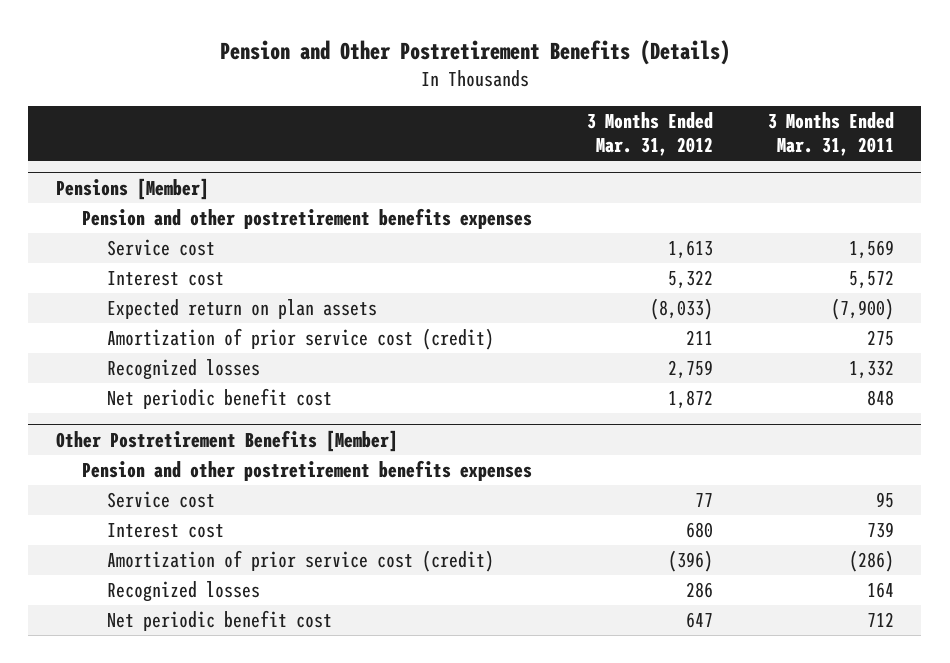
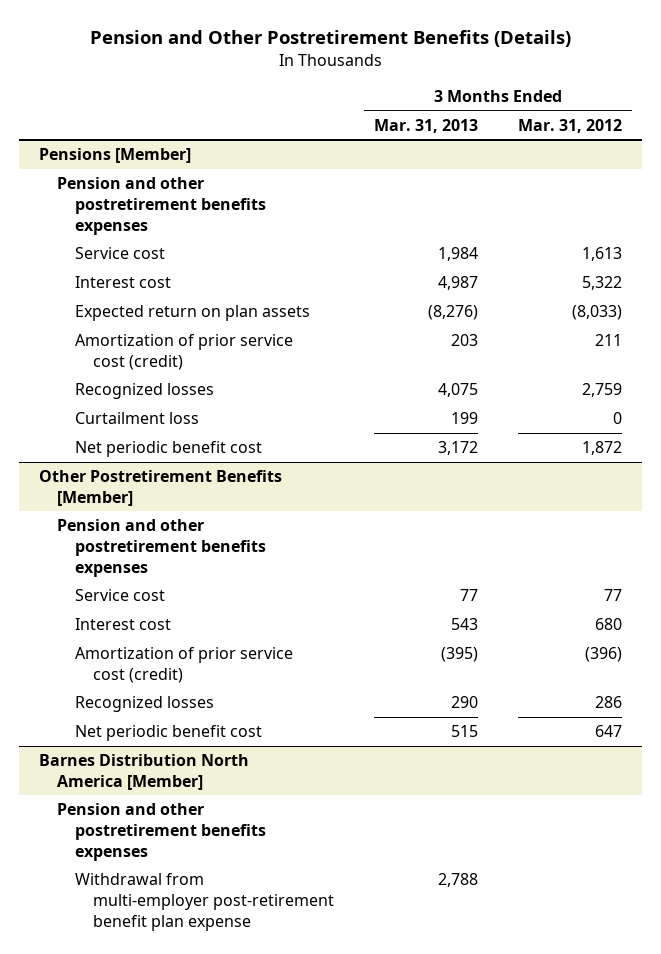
- | 3 Months Ended Mar. 31, 2012 | 3 Months Ended Mar. 31, 2011
+ | 3 Months Ended Mar. 31, 2013 | 3 Months Ended Mar. 31, 2012
@ Pensions [Member]
+ Curtailment loss | 199 | 0
+ Barnes Distribution North America [Member]
+ Pension and other postretirement benefits expenses
+ Withdrawal from multi-employer post-retirement benefit plan expense | 2,788 |

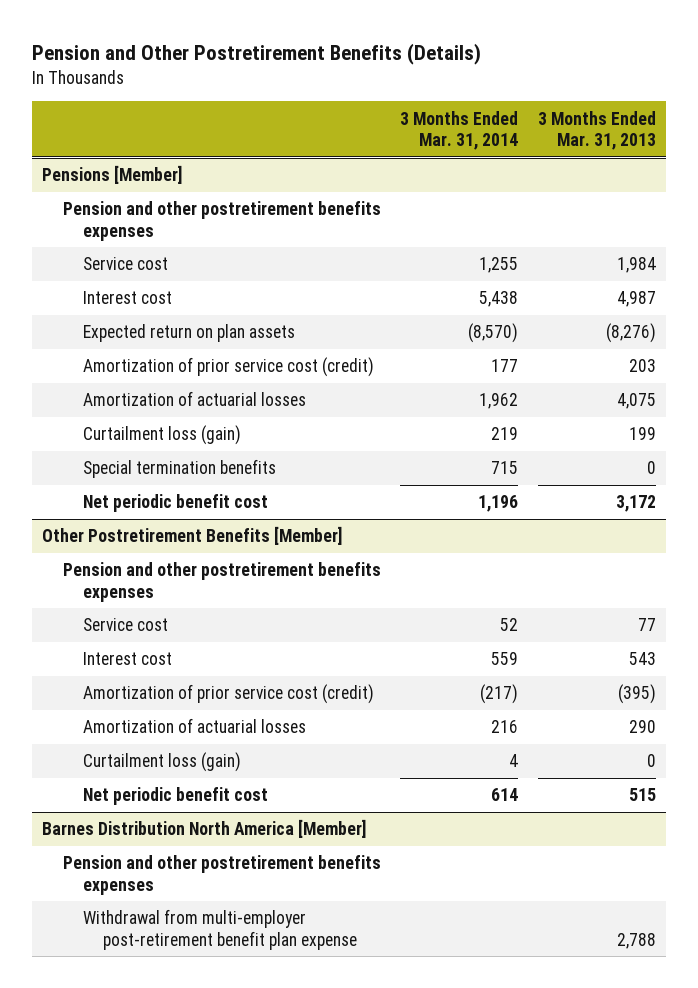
- | 3 Months Ended Mar. 31, 2013 | 3 Months Ended Mar. 31, 2012
+ | 3 Months Ended Mar. 31, 2014 | 3 Months Ended Mar. 31, 2013
@ Pensions [Member]
- Recognized losses | 4,075 | 2,759
- Curtailment loss | 199 | 0
+ Amortization of actuarial losses | 1,962 | 4,075
+ Curtailment loss (gain) | 219 | 199
+ Special termination benefits | 715 | 0
@ Other Postretirement Benefits [Member]
- Recognized losses | 290 | 286
+ Amortization of actuarial losses | 216 | 290
+ Curtailment loss (gain) | 4 | 0

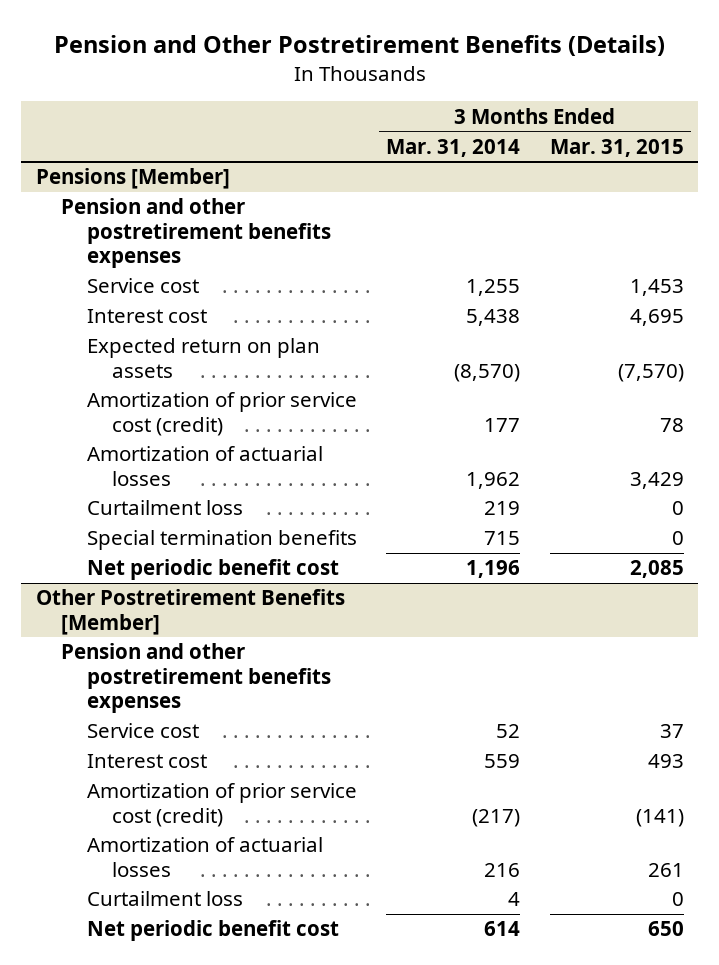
- | 3 Months Ended Mar. 31, 2014 | 3 Months Ended Mar. 31, 2013
+ | 3 Months Ended Mar. 31, 2014 | 3 Months Ended Mar. 31, 2015
@ Pensions [Member]
- Curtailment loss (gain) | 219 | 199
+ Curtailment loss | 219 | 0
@ Other Postretirement Benefits [Member]
- Curtailment loss (gain) | 4 | 0
+ Curtailment loss | 4 | 0
- Barnes Distribution North America [Member]
- Pension and other postretirement benefits expenses
- Withdrawal from multi-employer post-retirement benefit plan expense | | 2,788

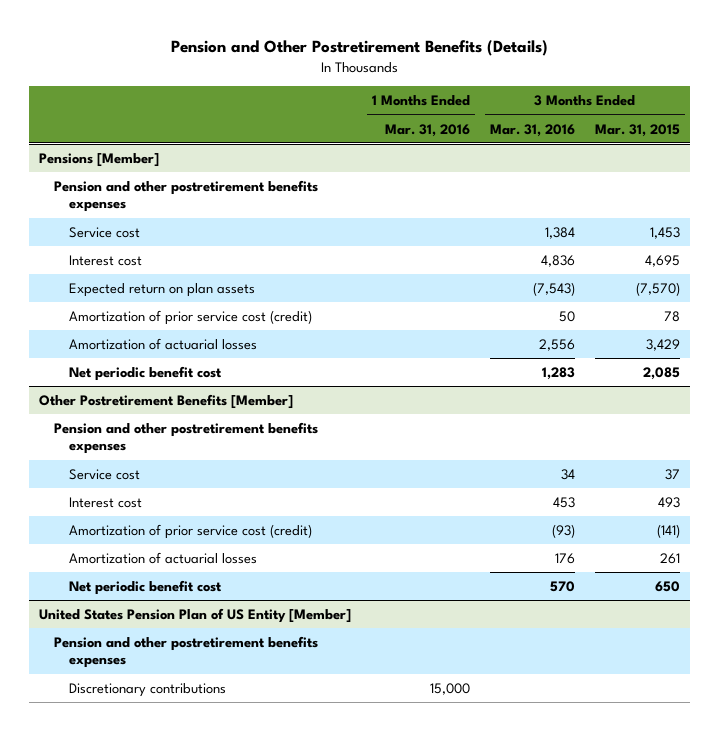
- | 3 Months Ended Mar. 31, 2014 | 3 Months Ended Mar. 31, 2015
+ | 1 Months Ended Mar. 31, 2016 | 3 Months Ended Mar. 31, 2016 | 3 Months Ended Mar. 31, 2015
@ Pensions [Member]
- Curtailment loss | 219 | 0
- Special termination benefits | 715 | 0
@ Other Postretirement Benefits [Member]
- Curtailment loss | 4 | 0
+ United States Pension Plan of US Entity [Member]
+ Pension and other postretirement benefits expenses
+ Discretionary contributions | 15,000 | |

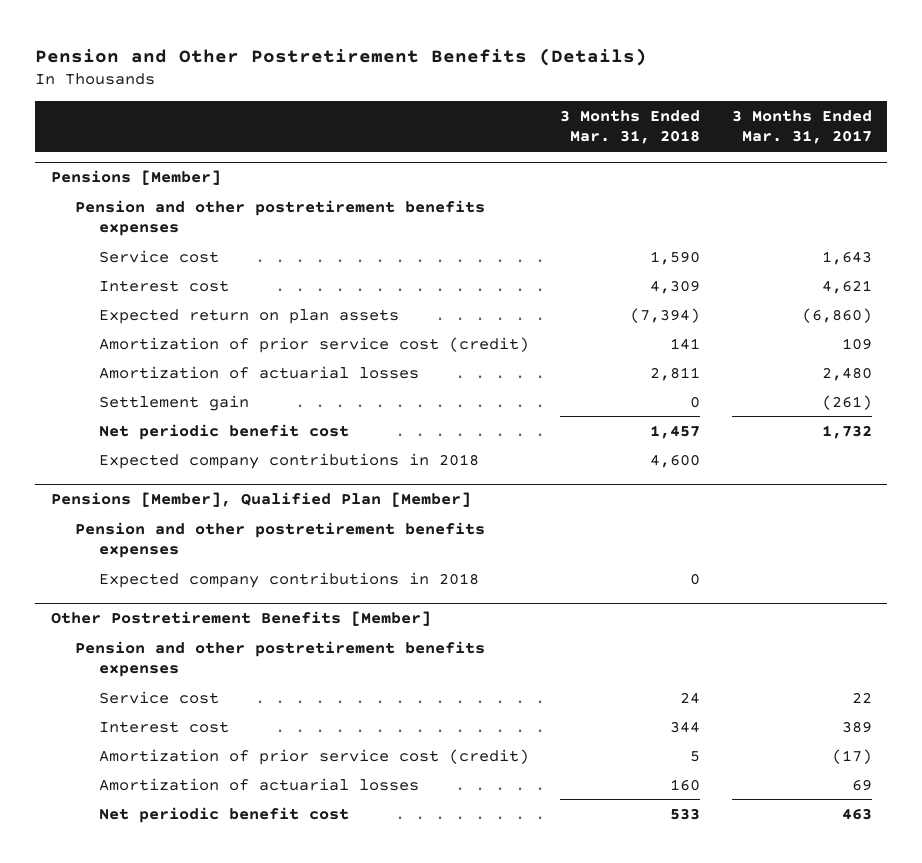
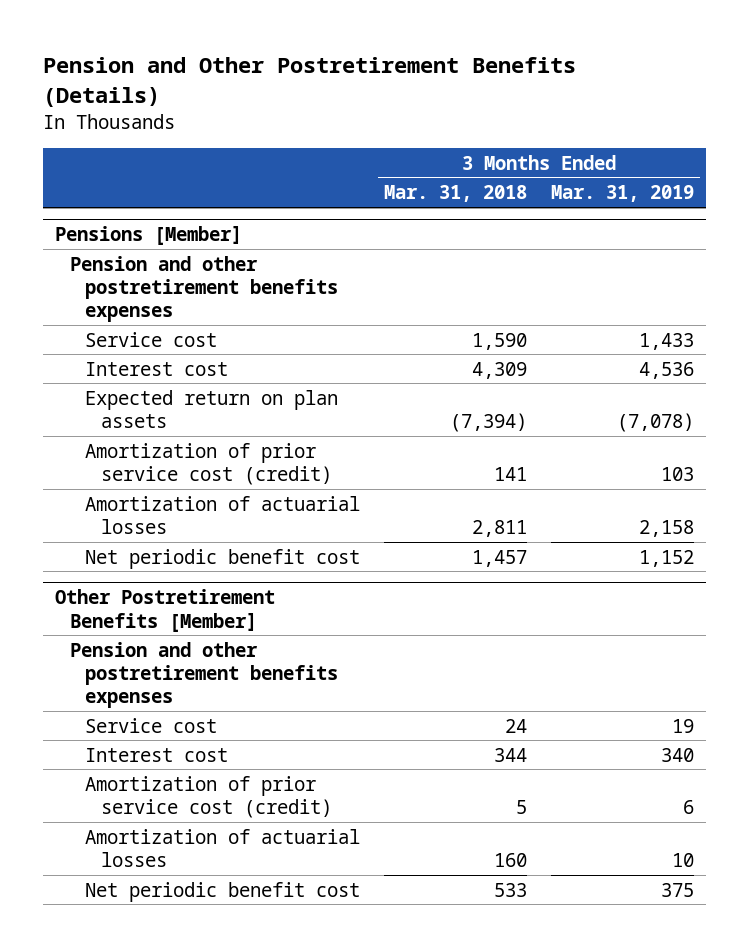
- | 3 Months Ended Mar. 31, 2018 | 3 Months Ended Mar. 31, 2017
+ | 3 Months Ended Mar. 31, 2018 | 3 Months Ended Mar. 31, 2019
@ Pensions [Member]
- Settlement gain | 0 | (261)
- Expected company contributions in 2018 | 4,600 |
- Pensions [Member], Qualified Plan [Member]
- Pension and other postretirement benefits expenses
- Expected company contributions in 2018 | 0 |

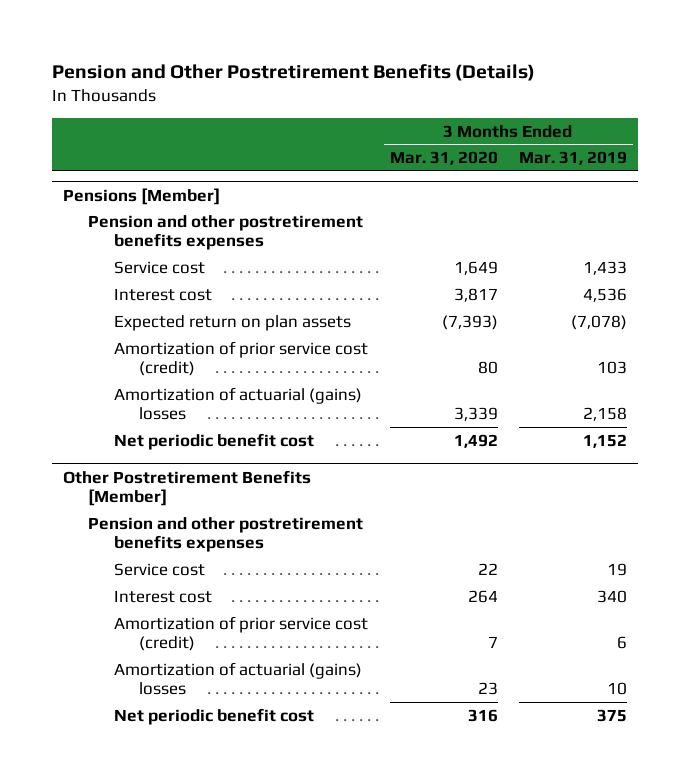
- | 3 Months Ended Mar. 31, 2018 | 3 Months Ended Mar. 31, 2019
+ | 3 Months Ended Mar. 31, 2020 | 3 Months Ended Mar. 31, 2019
@ Pensions [Member]
- Amortization of actuarial losses | 2,811 | 2,158
+ Amortization of actuarial (gains) losses | 3,339 | 2,158
@ Other Postretirement Benefits [Member]
- Amortization of actuarial losses | 160 | 10
+ Amortization of actuarial (gains) losses | 23 | 10

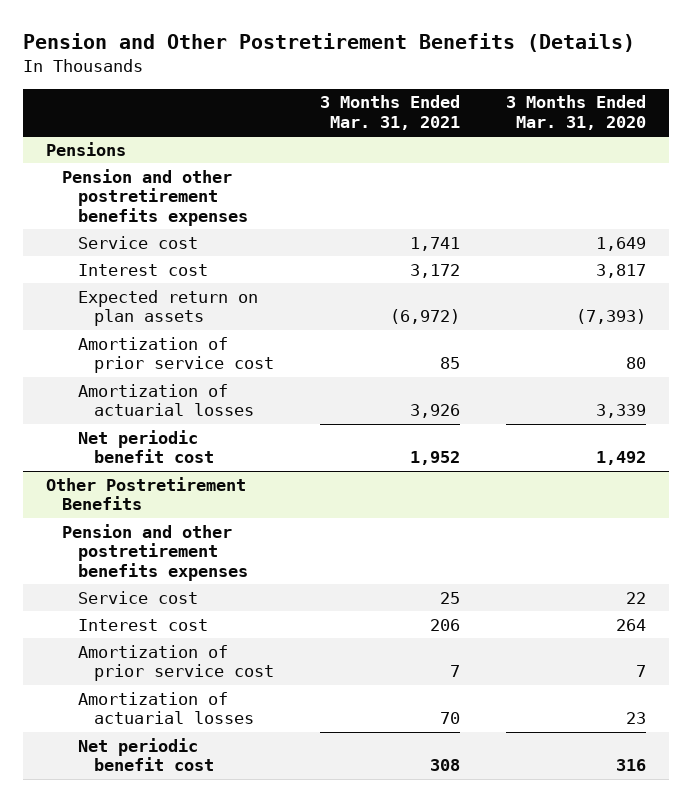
- | 3 Months Ended Mar. 31, 2020 | 3 Months Ended Mar. 31, 2019
+ | 3 Months Ended Mar. 31, 2021 | 3 Months Ended Mar. 31, 2020
- Pensions [Member]
+ Pensions
- Amortization of prior service cost (credit) | 80 | 103
- Amortization of actuarial (gains) losses | 3,339 | 2,158
+ Amortization of prior service cost | 85 | 80
+ Amortization of actuarial losses | 3,926 | 3,339
- Other Postretirement Benefits [Member]
+ Other Postretirement Benefits
- Amortization of prior service cost (credit) | 7 | 6
- Amortization of actuarial (gains) losses | 23 | 10
+ Amortization of prior service cost | 7 | 7
+ Amortization of actuarial losses | 70 | 23

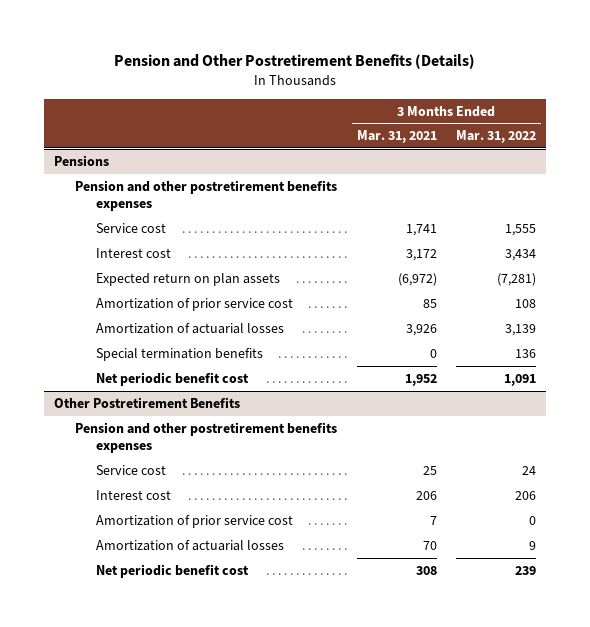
- | 3 Months Ended Mar. 31, 2021 | 3 Months Ended Mar. 31, 2020
+ | 3 Months Ended Mar. 31, 2021 | 3 Months Ended Mar. 31, 2022
@ Pensions
+ Special termination benefits | 0 | 136

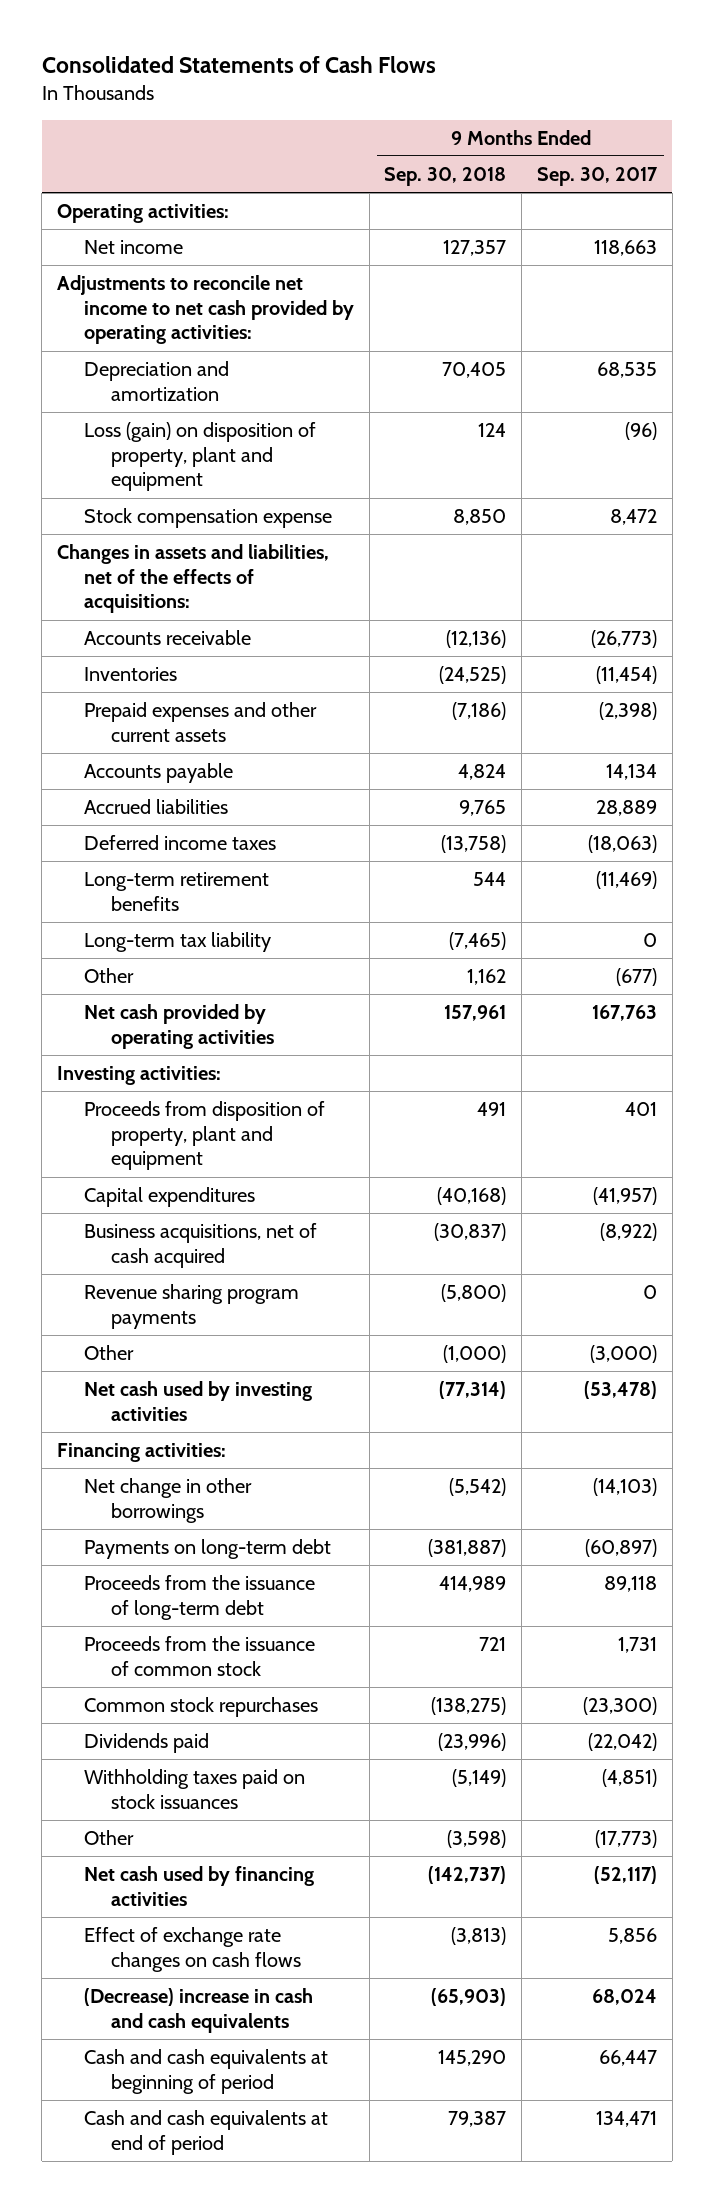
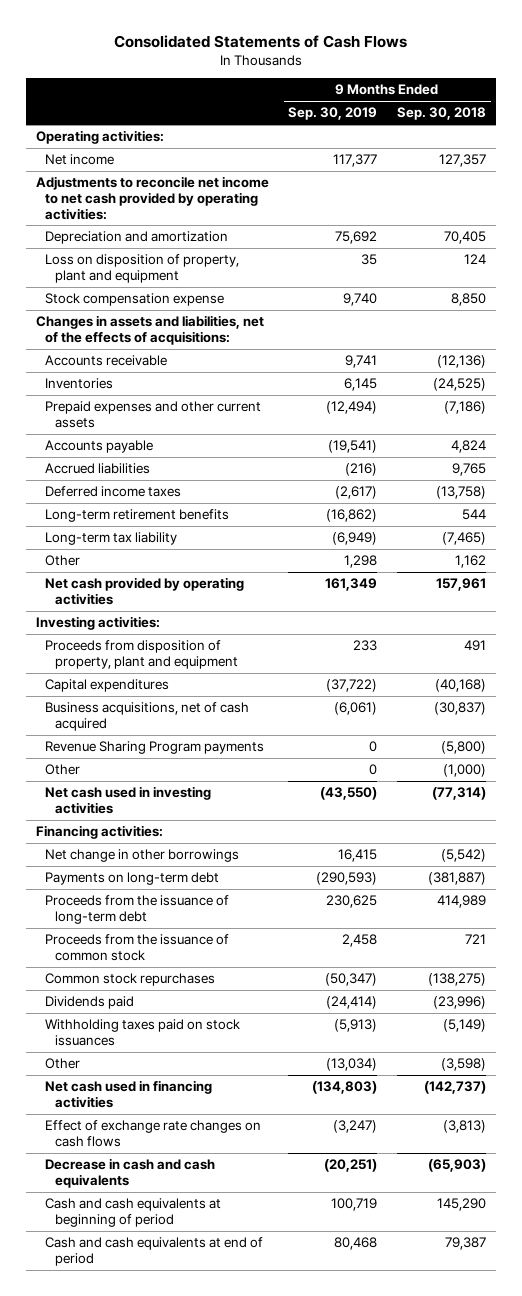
- | 9 Months Ended Sep. 30, 2018 | 9 Months Ended Sep. 30, 2017
+ | 9 Months Ended Sep. 30, 2019 | 9 Months Ended Sep. 30, 2018
- Loss (gain) on disposition of property, plant and equipment | 124 | (96)
+ Loss on disposition of property, plant and equipment | 35 | 124
- Revenue sharing program payments | (5,800) | 0
+ Revenue Sharing Program payments | 0 | (5,800)
- Net cash used by investing activities | (77,314) | (53,478)
+ Net cash used in investing activities | (43,550) | (77,314)
- Net cash used by financing activities | (142,737) | (52,117)
+ Net cash used in financing activities | (134,803) | (142,737)
- (Decrease) increase in cash and cash equivalents | (65,903) | 68,024
+ Decrease in cash and cash equivalents | (20,251) | (65,903)

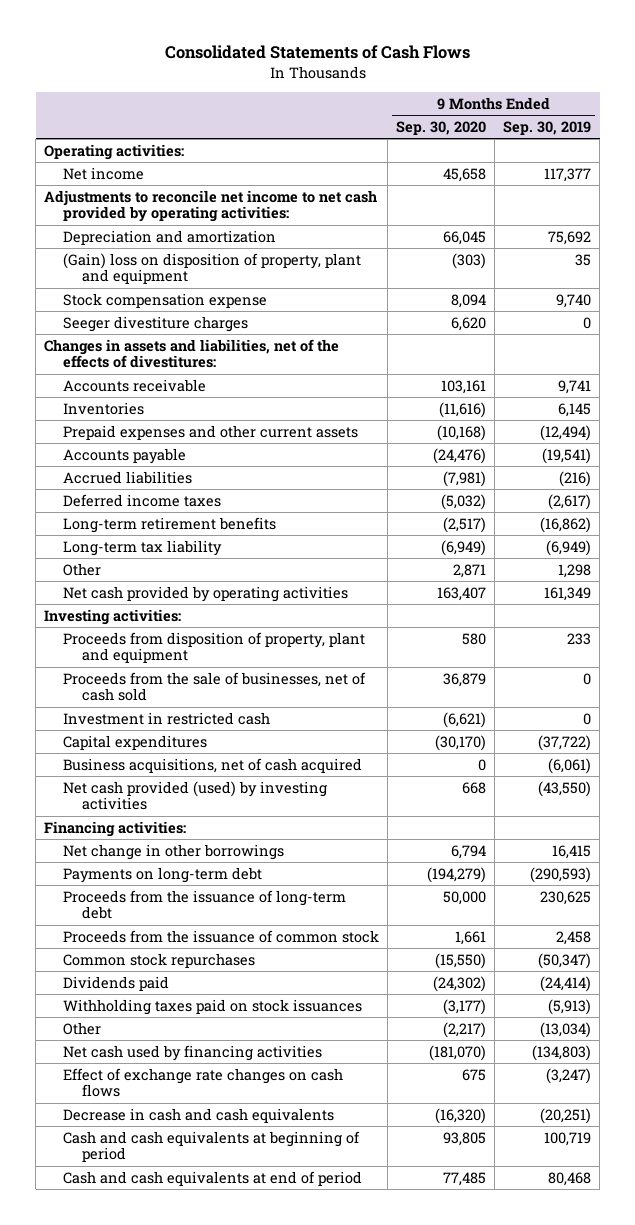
- | 9 Months Ended Sep. 30, 2019 | 9 Months Ended Sep. 30, 2018
+ | 9 Months Ended Sep. 30, 2020 | 9 Months Ended Sep. 30, 2019
- Loss on disposition of property, plant and equipment | 35 | 124
+ (Gain) loss on disposition of property, plant and equipment | (303) | 35
- Changes in assets and liabilities, net of the effects of acquisitions:
+ Seeger divestiture charges | 6,620 | 0
+ Changes in assets and liabilities, net of the effects of divestitures:
+ Proceeds from the sale of businesses, net of cash sold | 36,879 | 0
+ Investment in restricted cash | (6,621) | 0
- Revenue Sharing Program payments | 0 | (5,800)
- Other | 0 | (1,000)
- Net cash used in investing activities | (43,550) | (77,314)
+ Net cash provided (used) by investing activities | 668 | (43,550)
- Net cash used in financing activities | (134,803) | (142,737)
+ Net cash used by financing activities | (181,070) | (134,803)

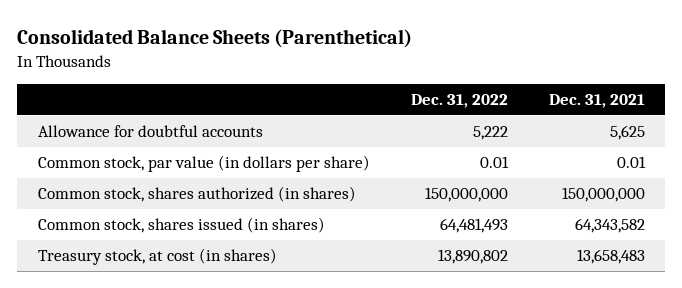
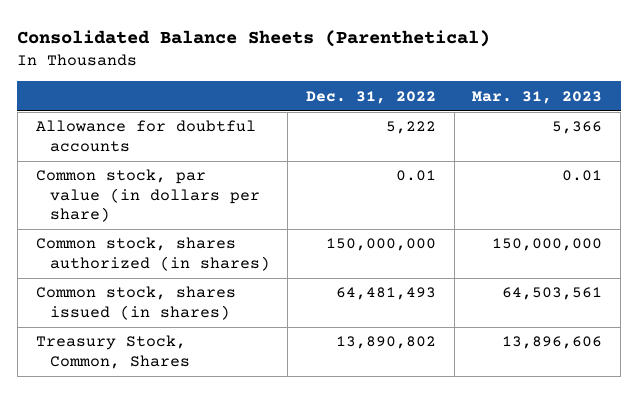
- | Dec. 31, 2022 | Dec. 31, 2021
+ | Dec. 31, 2022 | Mar. 31, 2023
- Treasury stock, at cost (in shares) | 13,890,802 | 13,658,483
+ Treasury Stock, Common, Shares | 13,890,802 | 13,896,606

